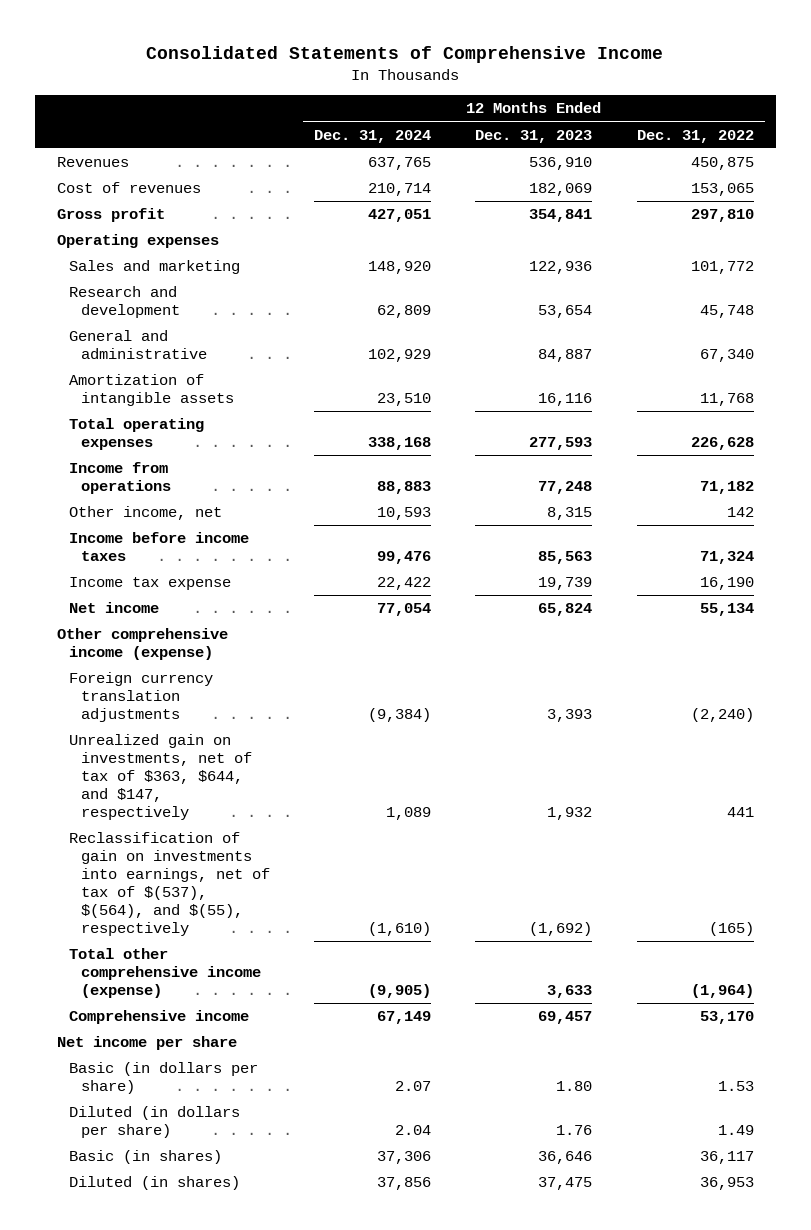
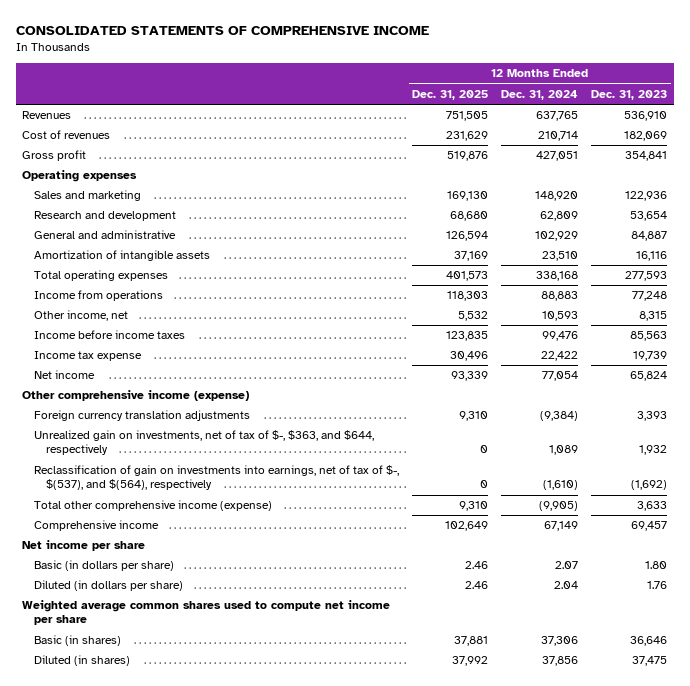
- Consolidated Statements of Comprehensive Income
+ CONSOLIDATED STATEMENTS OF COMPREHENSIVE INCOME
- | 12 Months Ended Dec. 31, 2024 | 12 Months Ended Dec. 31, 2023 | 12 Months Ended Dec. 31, 2022
+ | 12 Months Ended Dec. 31, 2025 | 12 Months Ended Dec. 31, 2024 | 12 Months Ended Dec. 31, 2023
- Unrealized gain on investments, net of tax of $363, $644, and $147, respectively | 1,089 | 1,932 | 441
- Reclassification of gain on investments into earnings, net of tax of $(537), $(564), and $(55), respectively | (1,610) | (1,692) | (165)
+ Unrealized gain on investments, net of tax of $-, $363, and $644, respectively | 0 | 1,089 | 1,932
+ Reclassification of gain on investments into earnings, net of tax of $-, $(537), and $(564), respectively | 0 | (1,610) | (1,692)
+ Weighted average common shares used to compute net income per share

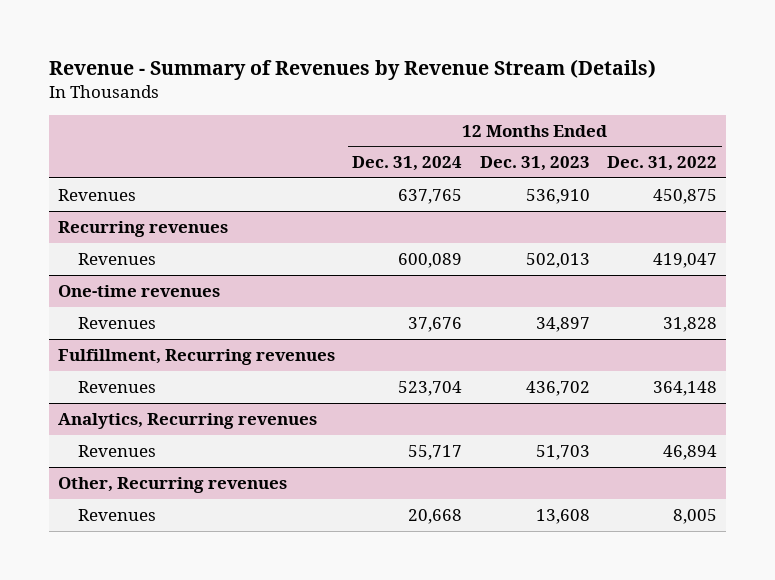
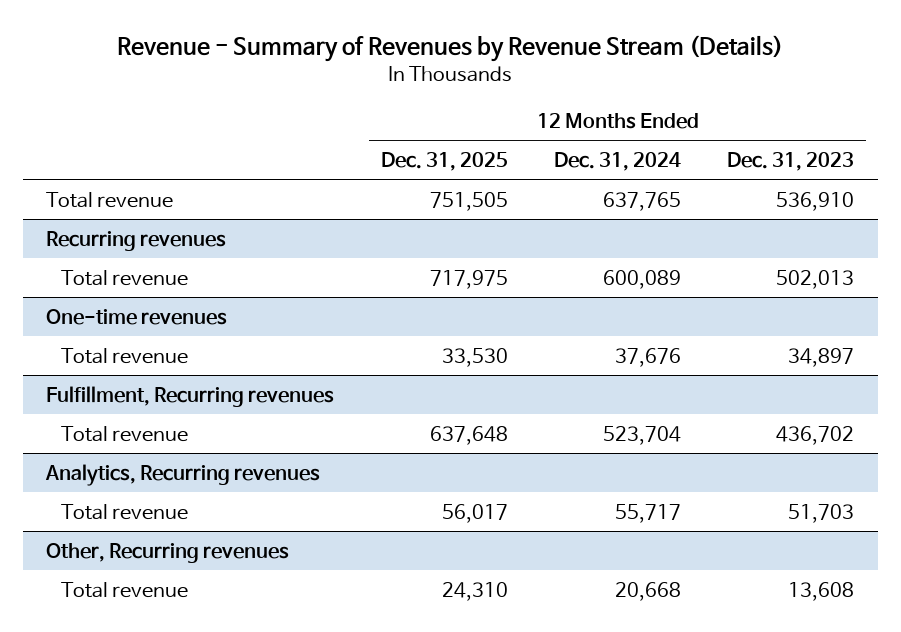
- | 12 Months Ended Dec. 31, 2024 | 12 Months Ended Dec. 31, 2023 | 12 Months Ended Dec. 31, 2022
+ | 12 Months Ended Dec. 31, 2025 | 12 Months Ended Dec. 31, 2024 | 12 Months Ended Dec. 31, 2023
- Revenues | 637,765 | 536,910 | 450,875
+ Total revenue | 751,505 | 637,765 | 536,910
@ Recurring revenues
- Revenues | 600,089 | 502,013 | 419,047
+ Total revenue | 717,975 | 600,089 | 502,013
@ One-time revenues
- Revenues | 37,676 | 34,897 | 31,828
+ Total revenue | 33,530 | 37,676 | 34,897
@ Fulfillment, Recurring revenues
- Revenues | 523,704 | 436,702 | 364,148
+ Total revenue | 637,648 | 523,704 | 436,702
@ Analytics, Recurring revenues
- Revenues | 55,717 | 51,703 | 46,894
+ Total revenue | 56,017 | 55,717 | 51,703
@ Other, Recurring revenues
- Revenues | 20,668 | 13,608 | 8,005
+ Total revenue | 24,310 | 20,668 | 13,608

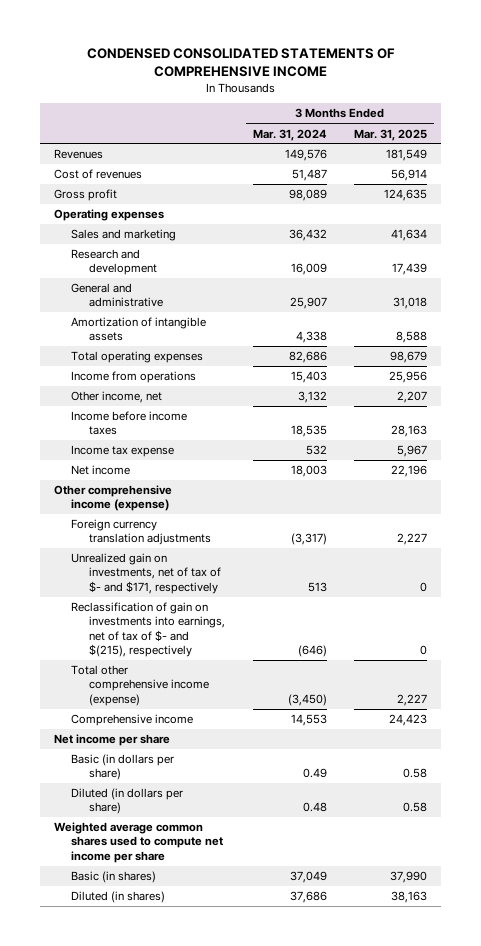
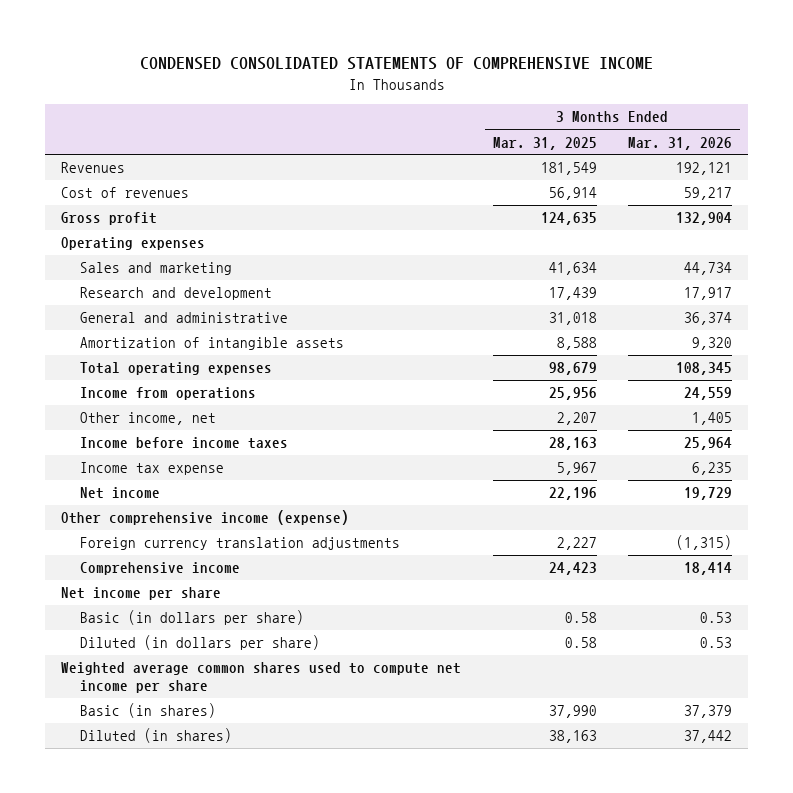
- | 3 Months Ended Mar. 31, 2024 | 3 Months Ended Mar. 31, 2025
+ | 3 Months Ended Mar. 31, 2025 | 3 Months Ended Mar. 31, 2026
- Unrealized gain on investments, net of tax of $- and $171, respectively | 513 | 0
- Reclassification of gain on investments into earnings, net of tax of $- and $(215), respectively | (646) | 0
- Total other comprehensive income (expense) | (3,450) | 2,227

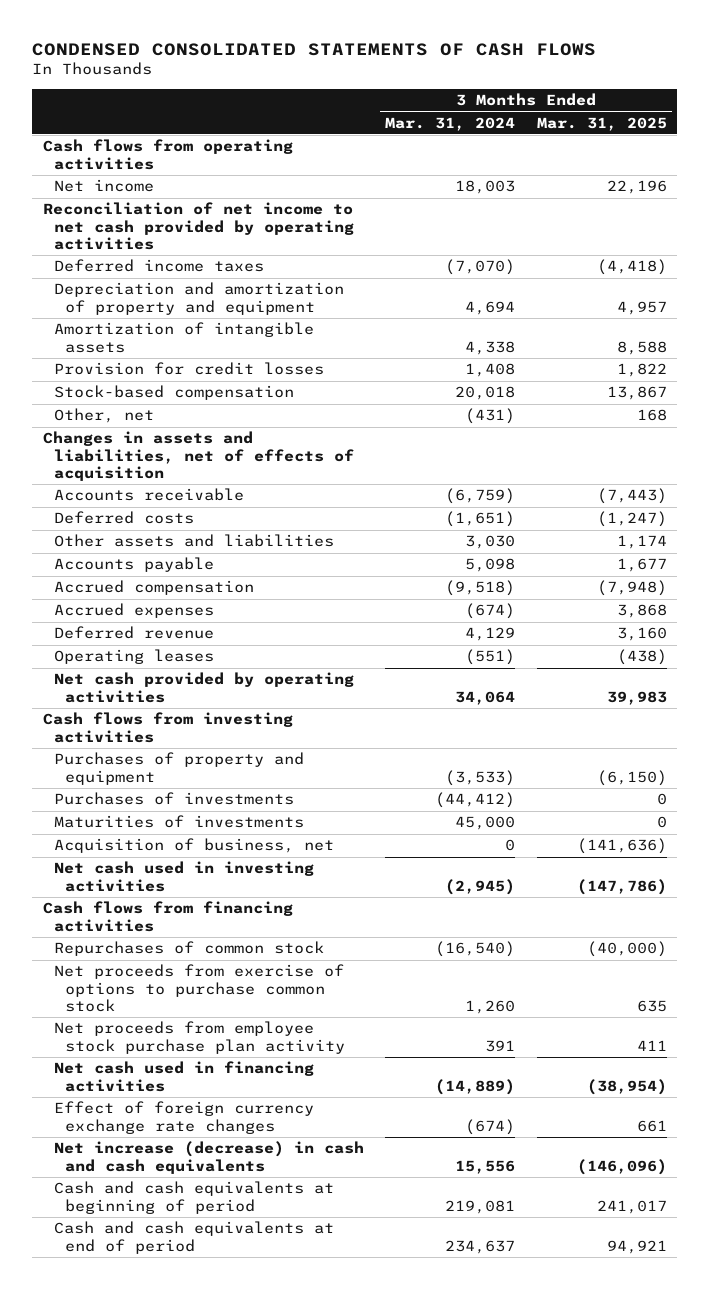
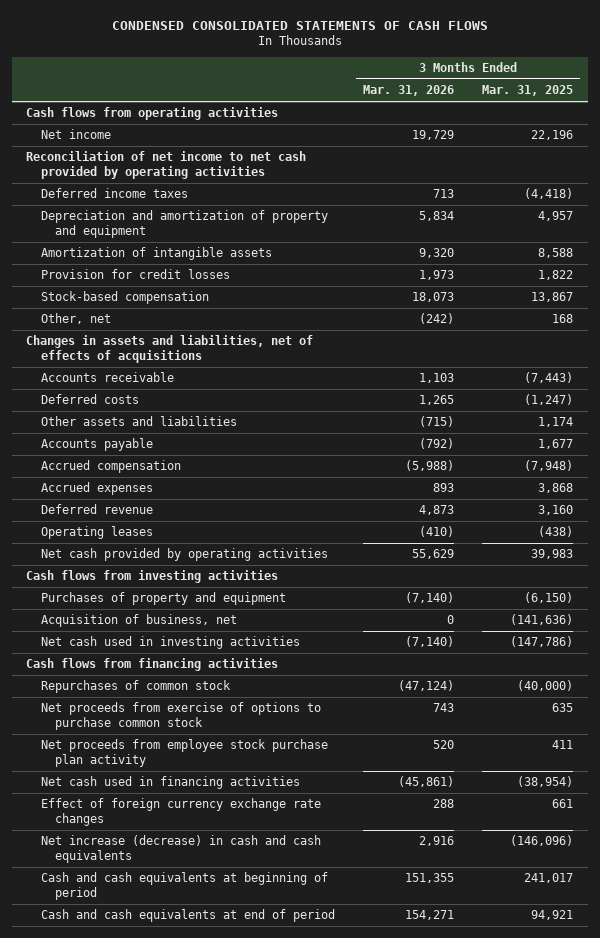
- | 3 Months Ended Mar. 31, 2024 | 3 Months Ended Mar. 31, 2025
+ | 3 Months Ended Mar. 31, 2026 | 3 Months Ended Mar. 31, 2025
- Changes in assets and liabilities, net of effects of acquisition
+ Changes in assets and liabilities, net of effects of acquisitions
- Purchases of investments | (44,412) | 0
- Maturities of investments | 45,000 | 0

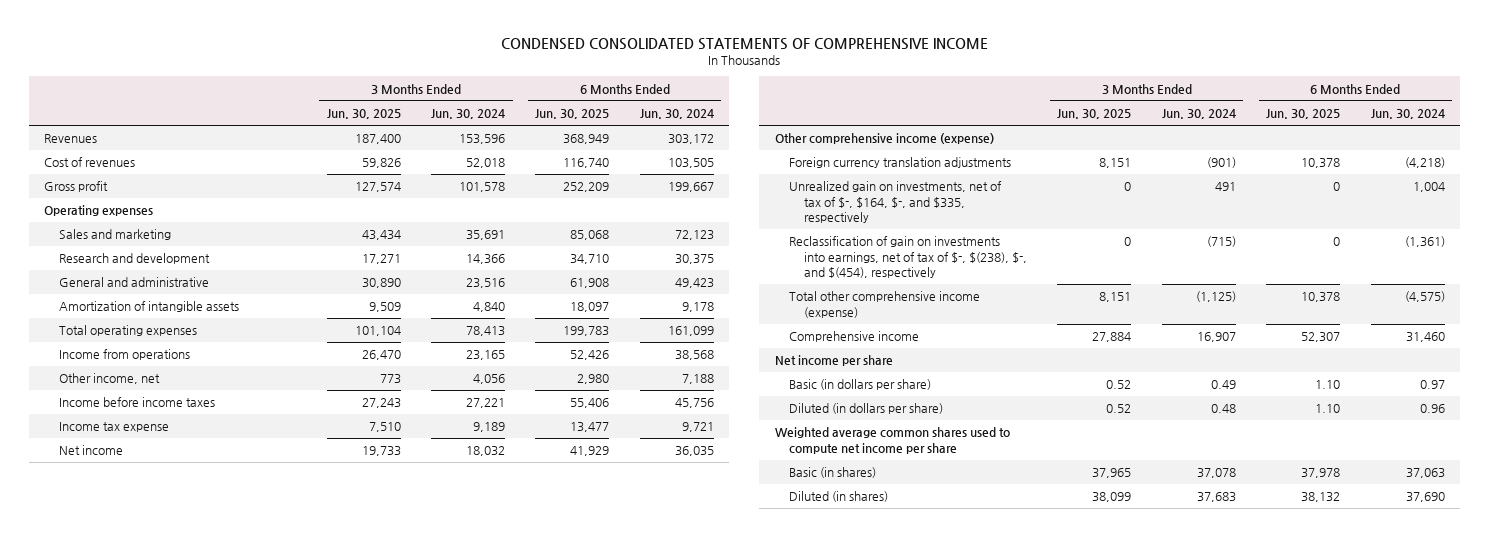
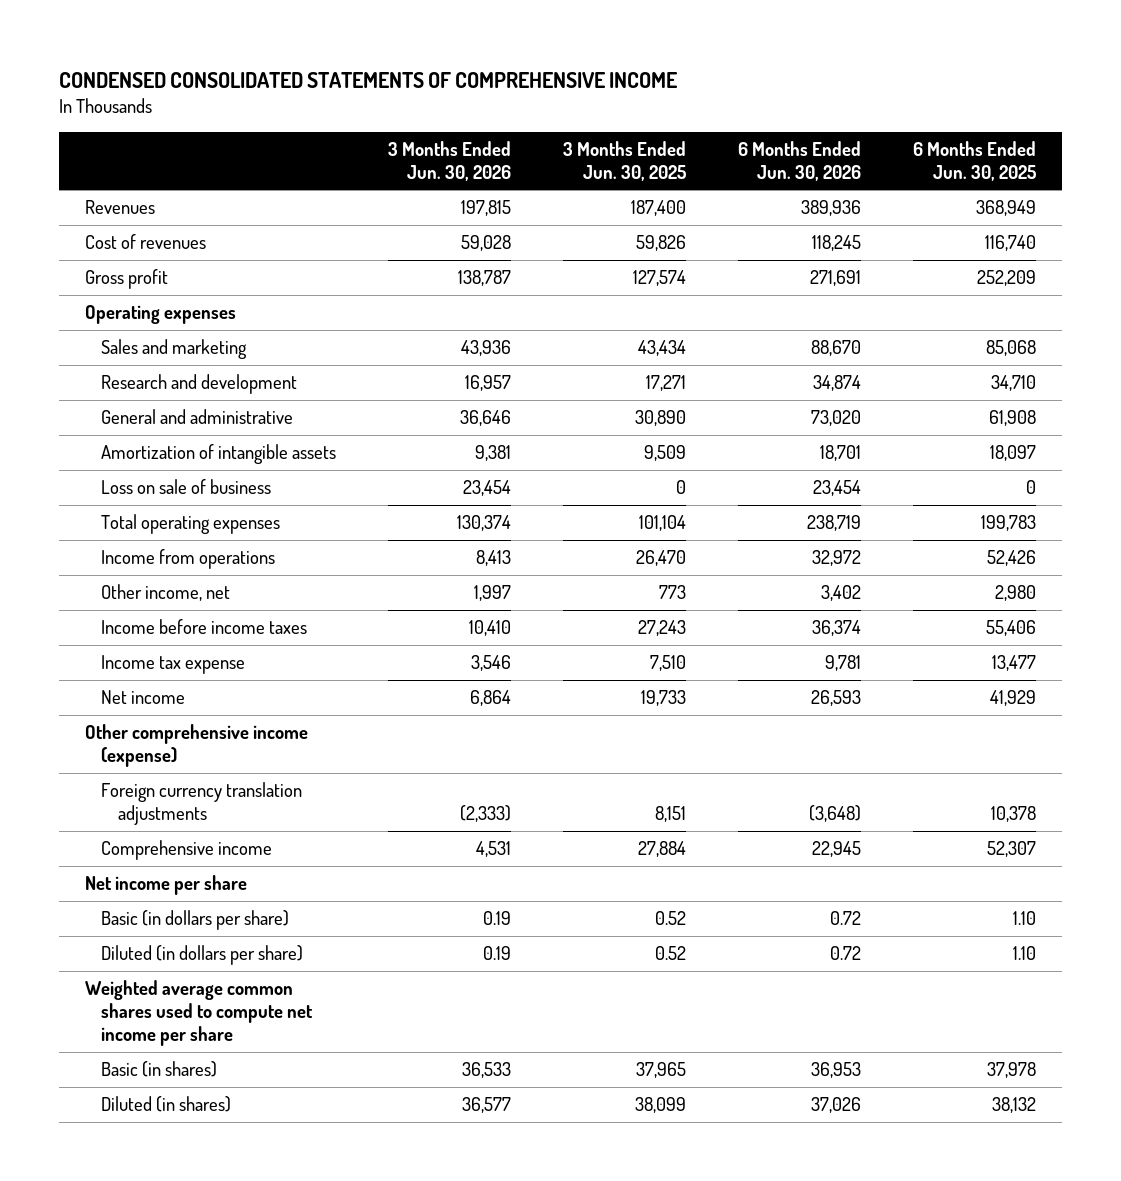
- | 3 Months Ended Jun. 30, 2025 | 3 Months Ended Jun. 30, 2024 | 6 Months Ended Jun. 30, 2025 | 6 Months Ended Jun. 30, 2024
+ | 3 Months Ended Jun. 30, 2026 | 3 Months Ended Jun. 30, 2025 | 6 Months Ended Jun. 30, 2026 | 6 Months Ended Jun. 30, 2025
+ Loss on sale of business | 23,454 | 0 | 23,454 | 0
- Unrealized gain on investments, net of tax of $-, $164, $-, and $335, respectively | 0 | 491 | 0 | 1,004
- Reclassification of gain on investments into earnings, net of tax of $-, $(238), $-, and $(454), respectively | 0 | (715) | 0 | (1,361)
- Total other comprehensive income (expense) | 8,151 | (1,125) | 10,378 | (4,575)

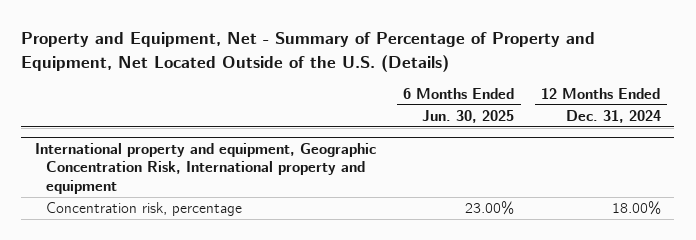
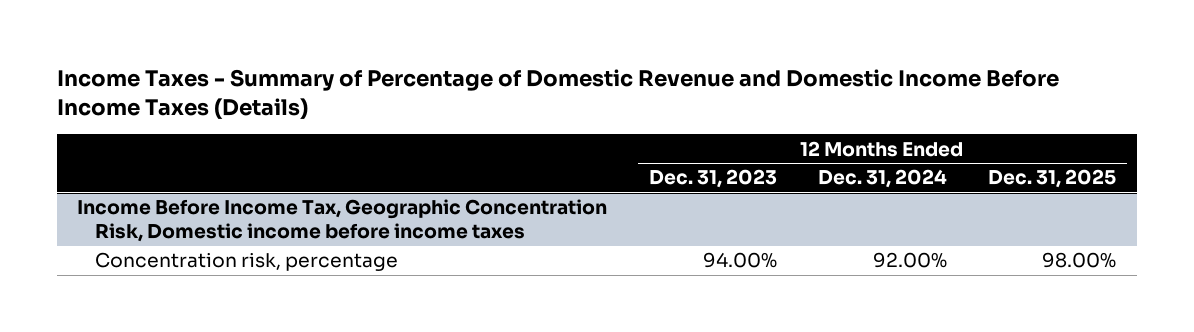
- Property and Equipment, Net - Summary of Percentage of Property and Equipment, Net Located Outside of the U.S. (Details)
+ Income Taxes - Summary of Percentage of Domestic Revenue and Domestic Income Before Income Taxes (Details)
- | 6 Months Ended Jun. 30, 2025 | 12 Months Ended Dec. 31, 2024
+ | 12 Months Ended Dec. 31, 2023 | 12 Months Ended Dec. 31, 2024 | 12 Months Ended Dec. 31, 2025
- International property and equipment, Geographic Concentration Risk, International property and equipment
- Concentration risk, percentage | 23.00% | 18.00%
+ Income Before Income Tax, Geographic Concentration Risk, Domestic income before income taxes
+ Concentration risk, percentage | 94.00% | 92.00% | 98.00%

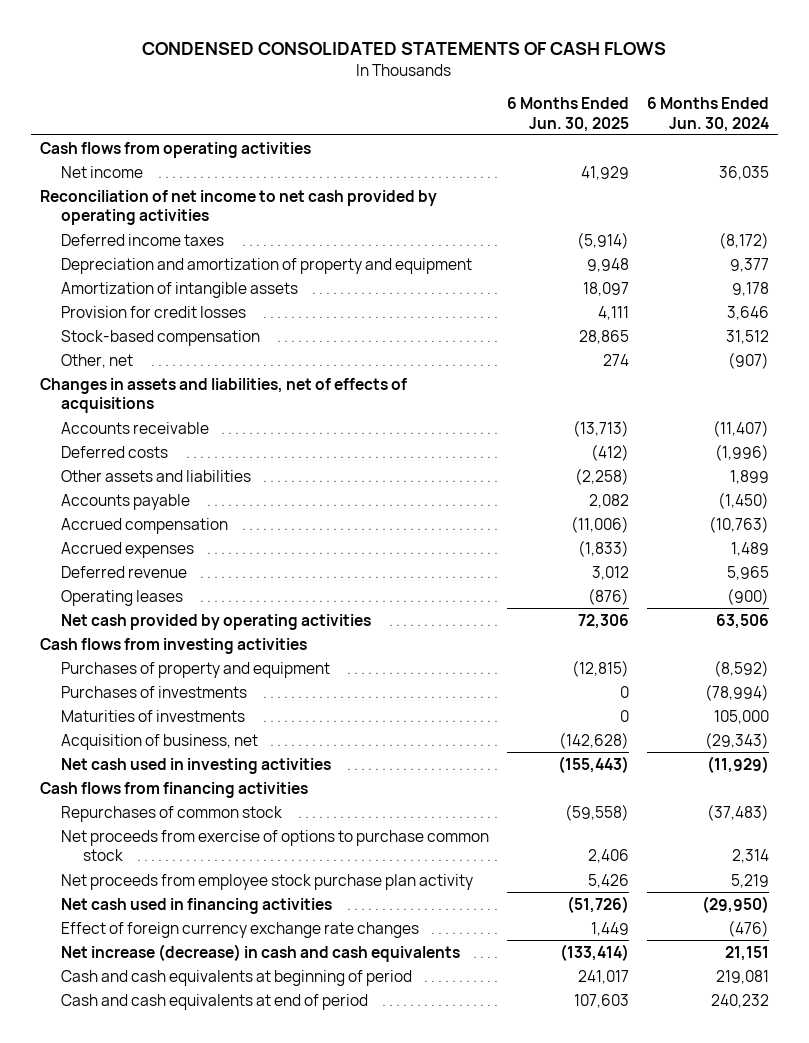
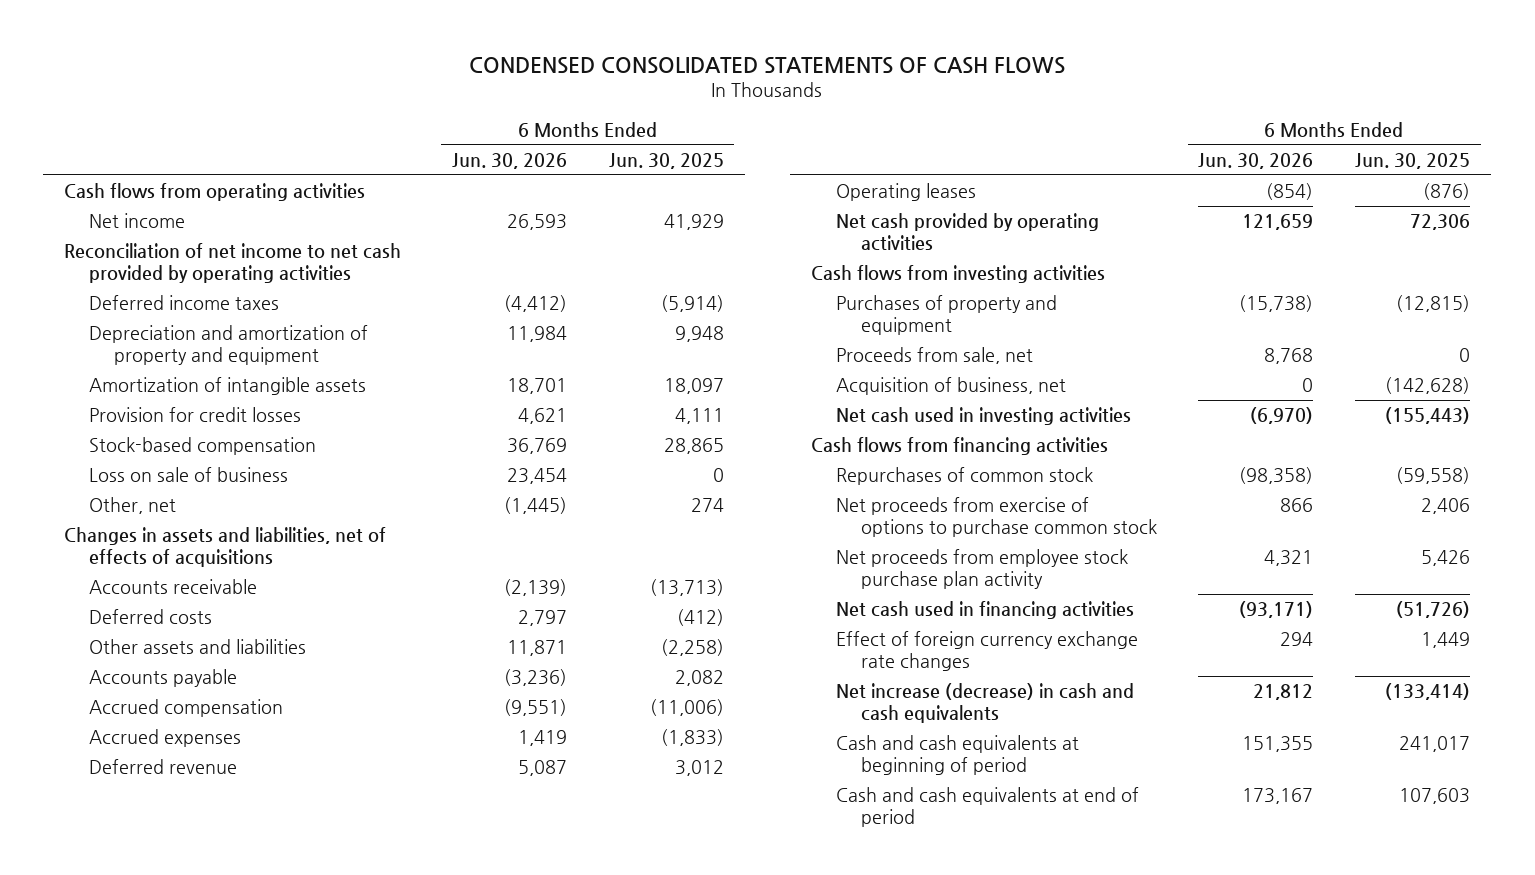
- | 6 Months Ended Jun. 30, 2025 | 6 Months Ended Jun. 30, 2024
+ | 6 Months Ended Jun. 30, 2026 | 6 Months Ended Jun. 30, 2025
+ Loss on sale of business | 23,454 | 0
- Purchases of investments | 0 | (78,994)
- Maturities of investments | 0 | 105,000
+ Proceeds from sale, net | 8,768 | 0

